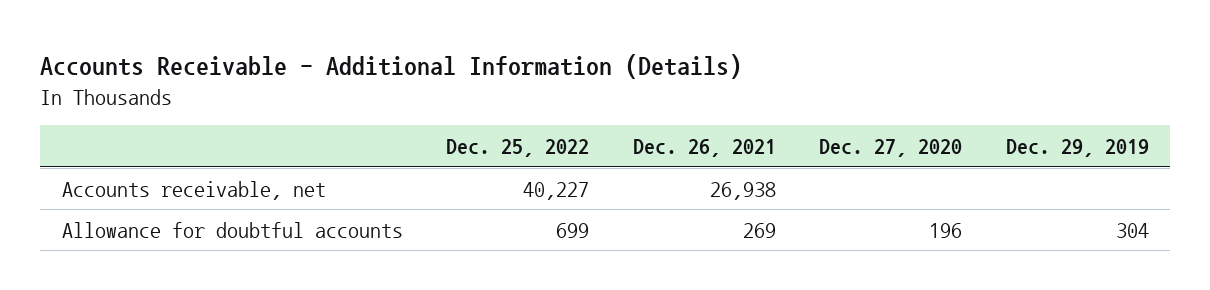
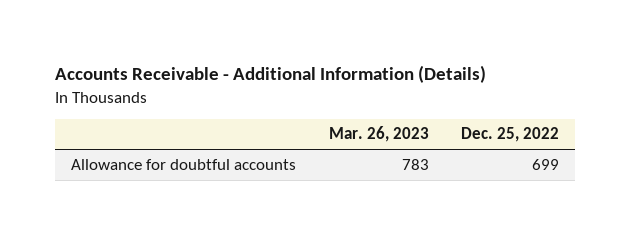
- | Dec. 25, 2022 | Dec. 26, 2021 | Dec. 27, 2020 | Dec. 29, 2019
+ | Mar. 26, 2023 | Dec. 25, 2022
- Accounts receivable, net | 40,227 | 26,938 | |

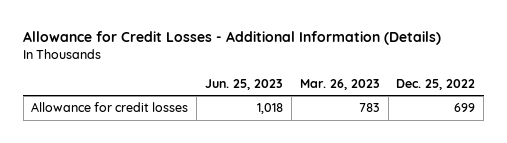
- Accounts Receivable - Additional Information (Details)
+ Allowance for Credit Losses - Additional Information (Details)
- | Mar. 26, 2023 | Dec. 25, 2022
+ | Jun. 25, 2023 | Mar. 26, 2023 | Dec. 25, 2022
- Allowance for doubtful accounts | 783 | 699
+ Allowance for credit losses | 1,018 | 783 | 699

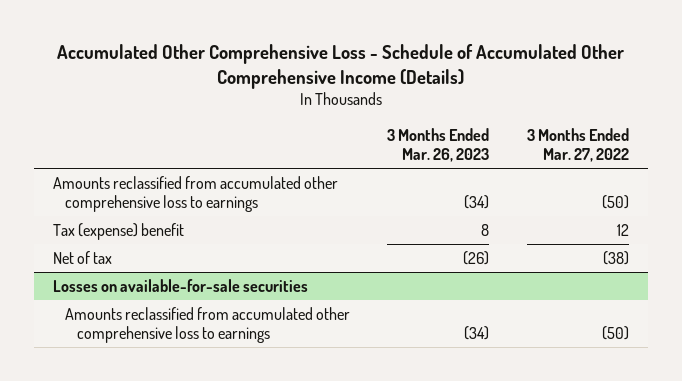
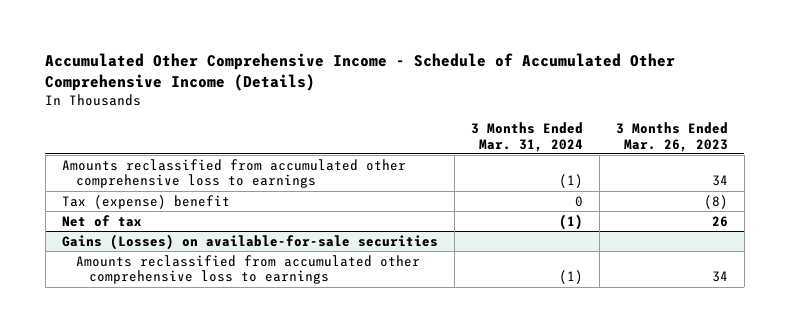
- Accumulated Other Comprehensive Loss - Schedule of Accumulated Other Comprehensive Income (Details)
+ Accumulated Other Comprehensive Income - Schedule of Accumulated Other Comprehensive Income (Details)
- | 3 Months Ended Mar. 26, 2023 | 3 Months Ended Mar. 27, 2022
+ | 3 Months Ended Mar. 31, 2024 | 3 Months Ended Mar. 26, 2023
- Amounts reclassified from accumulated other comprehensive loss to earnings | (34) | (50)
- Tax (expense) benefit | 8 | 12
- Net of tax | (26) | (38)
- Losses on available-for-sale securities
- Amounts reclassified from accumulated other comprehensive loss to earnings | (34) | (50)
+ Amounts reclassified from accumulated other comprehensive loss to earnings | (1) | 34
+ Tax (expense) benefit | 0 | (8)
+ Net of tax | (1) | 26
+ Gains (Losses) on available-for-sale securities
+ Amounts reclassified from accumulated other comprehensive loss to earnings | (1) | 34

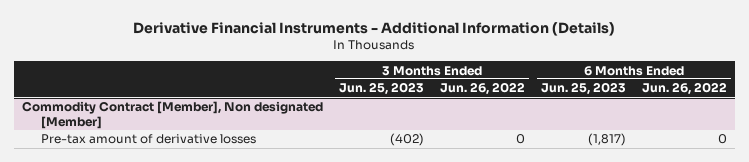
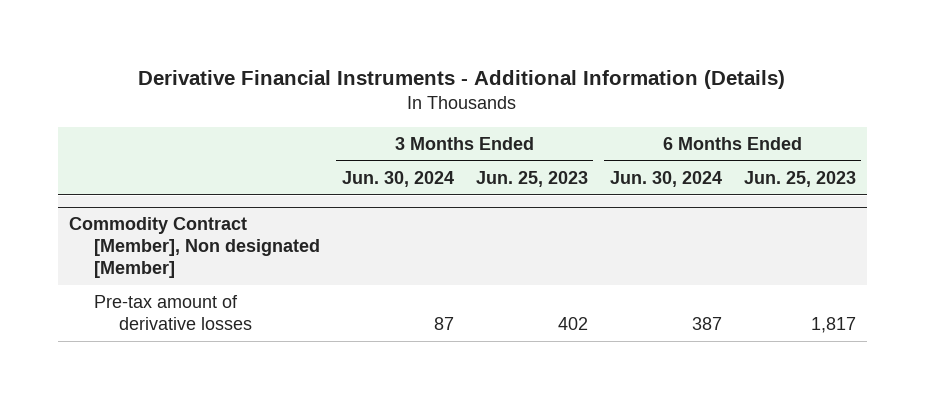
- | 3 Months Ended Jun. 25, 2023 | 3 Months Ended Jun. 26, 2022 | 6 Months Ended Jun. 25, 2023 | 6 Months Ended Jun. 26, 2022
+ | 3 Months Ended Jun. 30, 2024 | 3 Months Ended Jun. 25, 2023 | 6 Months Ended Jun. 30, 2024 | 6 Months Ended Jun. 25, 2023
@ Commodity Contract [Member], Non designated [Member]
- Pre-tax amount of derivative losses | (402) | 0 | (1,817) | 0
+ Pre-tax amount of derivative losses | 87 | 402 | 387 | 1,817

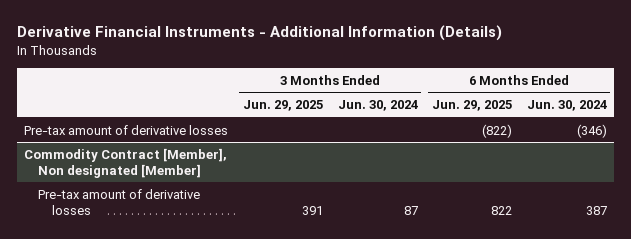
- | 3 Months Ended Jun. 30, 2024 | 3 Months Ended Jun. 25, 2023 | 6 Months Ended Jun. 30, 2024 | 6 Months Ended Jun. 25, 2023
+ | 3 Months Ended Jun. 29, 2025 | 3 Months Ended Jun. 30, 2024 | 6 Months Ended Jun. 29, 2025 | 6 Months Ended Jun. 30, 2024
+ Pre-tax amount of derivative losses | | | (822) | (346)

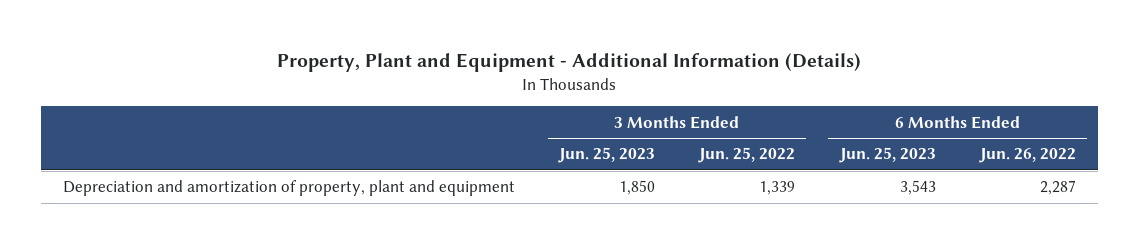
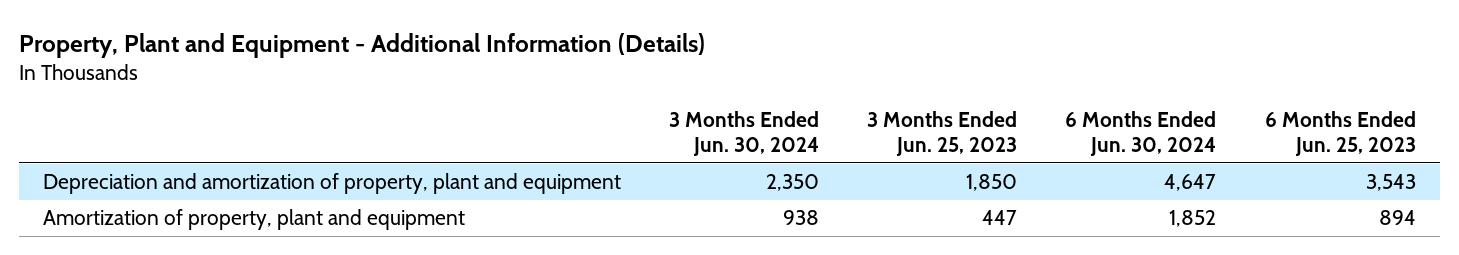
- | 3 Months Ended Jun. 25, 2023 | 3 Months Ended Jun. 25, 2022 | 6 Months Ended Jun. 25, 2023 | 6 Months Ended Jun. 26, 2022
+ | 3 Months Ended Jun. 30, 2024 | 3 Months Ended Jun. 25, 2023 | 6 Months Ended Jun. 30, 2024 | 6 Months Ended Jun. 25, 2023
+ Amortization of property, plant and equipment | 938 | 447 | 1,852 | 894

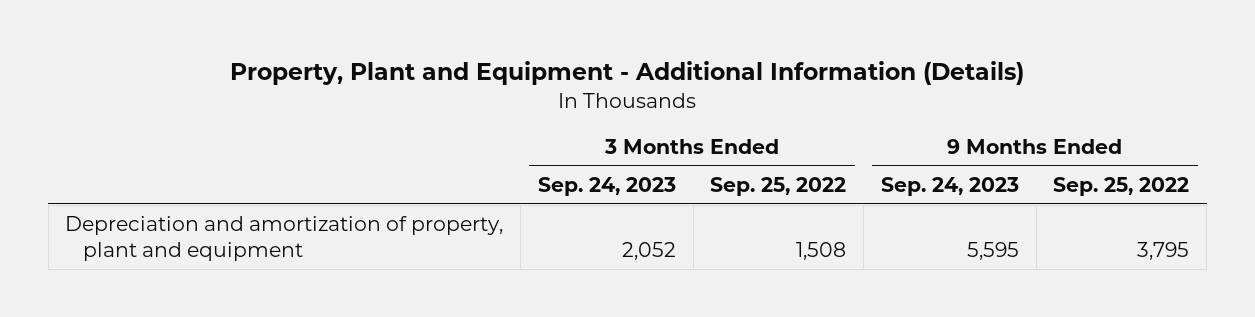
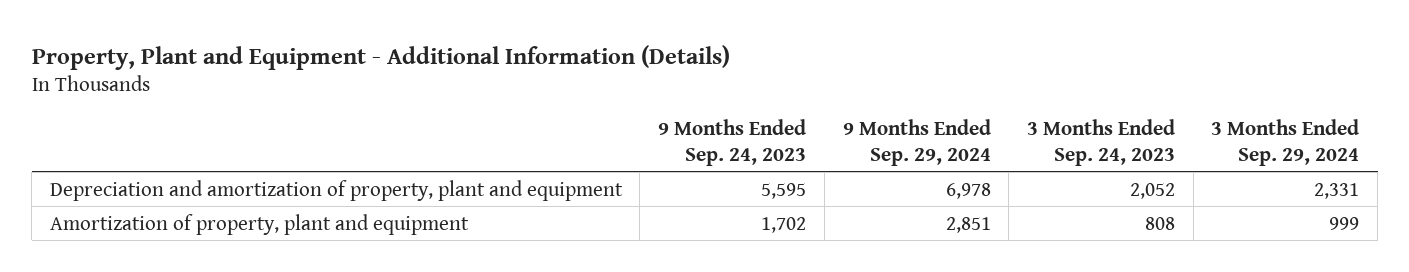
- | 3 Months Ended Sep. 24, 2023 | 3 Months Ended Sep. 25, 2022 | 9 Months Ended Sep. 24, 2023 | 9 Months Ended Sep. 25, 2022
+ | 9 Months Ended Sep. 24, 2023 | 9 Months Ended Sep. 29, 2024 | 3 Months Ended Sep. 24, 2023 | 3 Months Ended Sep. 29, 2024
+ Amortization of property, plant and equipment | 1,702 | 2,851 | 808 | 999

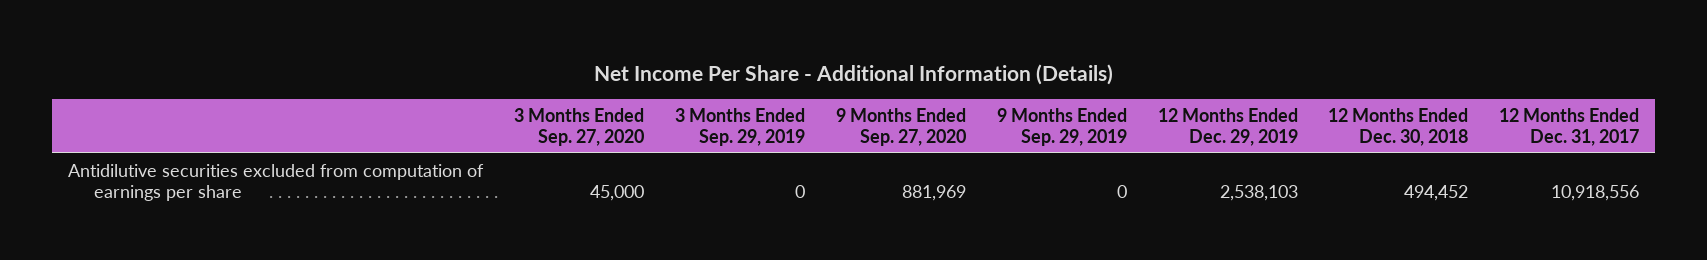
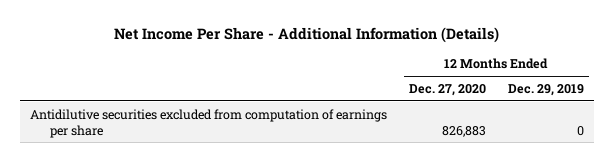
- | 3 Months Ended Sep. 27, 2020 | 3 Months Ended Sep. 29, 2019 | 9 Months Ended Sep. 27, 2020 | 9 Months Ended Sep. 29, 2019 | 12 Months Ended Dec. 29, 2019 | 12 Months Ended Dec. 30, 2018 | 12 Months Ended Dec. 31, 2017
+ | 12 Months Ended Dec. 27, 2020 | 12 Months Ended Dec. 29, 2019
- Antidilutive securities excluded from computation of earnings per share | 45,000 | 0 | 881,969 | 0 | 2,538,103 | 494,452 | 10,918,556
+ Antidilutive securities excluded from computation of earnings per share | 826,883 | 0

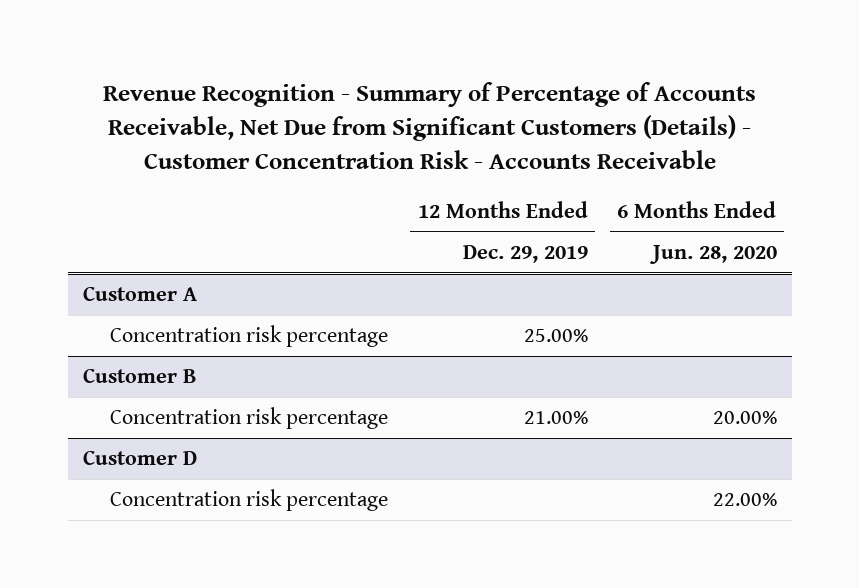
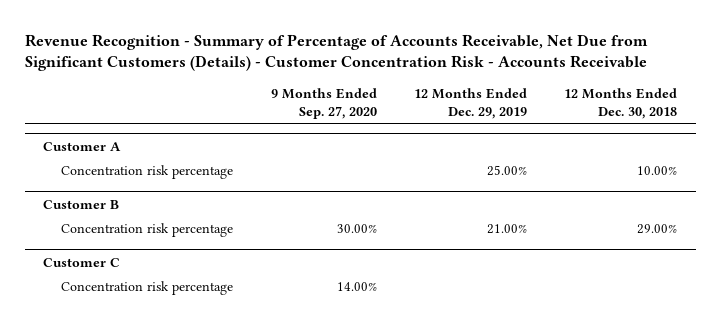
- | 12 Months Ended Dec. 29, 2019 | 6 Months Ended Jun. 28, 2020
+ | 9 Months Ended Sep. 27, 2020 | 12 Months Ended Dec. 29, 2019 | 12 Months Ended Dec. 30, 2018
- Customer D
+ Customer C

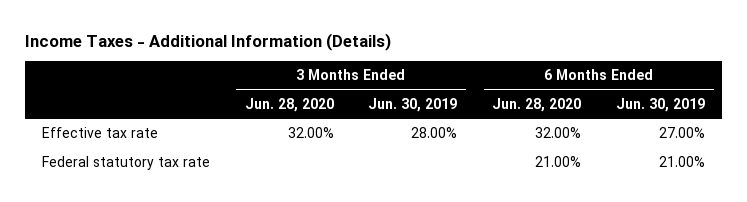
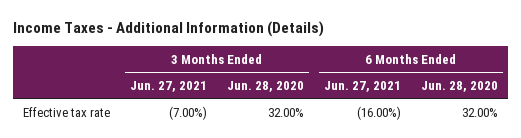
- | 3 Months Ended Jun. 28, 2020 | 3 Months Ended Jun. 30, 2019 | 6 Months Ended Jun. 28, 2020 | 6 Months Ended Jun. 30, 2019
+ | 3 Months Ended Jun. 27, 2021 | 3 Months Ended Jun. 28, 2020 | 6 Months Ended Jun. 27, 2021 | 6 Months Ended Jun. 28, 2020
- Federal statutory tax rate | | | 21.00% | 21.00%

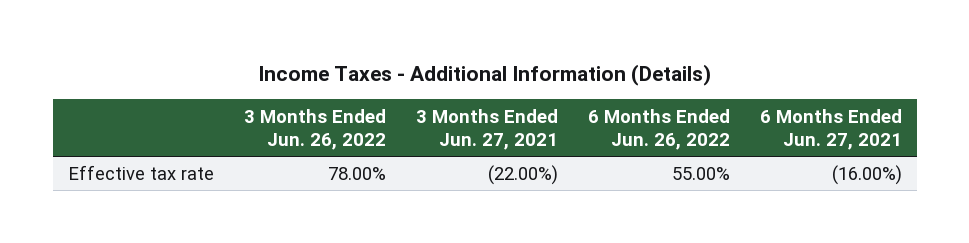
- | 3 Months Ended Jun. 27, 2021 | 3 Months Ended Jun. 28, 2020 | 6 Months Ended Jun. 27, 2021 | 6 Months Ended Jun. 28, 2020
+ | 3 Months Ended Jun. 26, 2022 | 3 Months Ended Jun. 27, 2021 | 6 Months Ended Jun. 26, 2022 | 6 Months Ended Jun. 27, 2021
- Effective tax rate | (7.00%) | 32.00% | (16.00%) | 32.00%
+ Effective tax rate | 78.00% | (22.00%) | 55.00% | (16.00%)

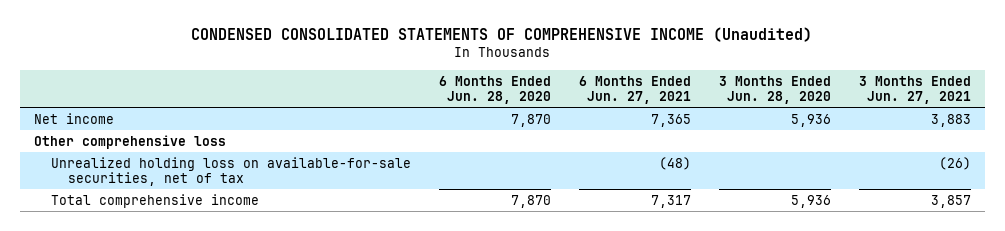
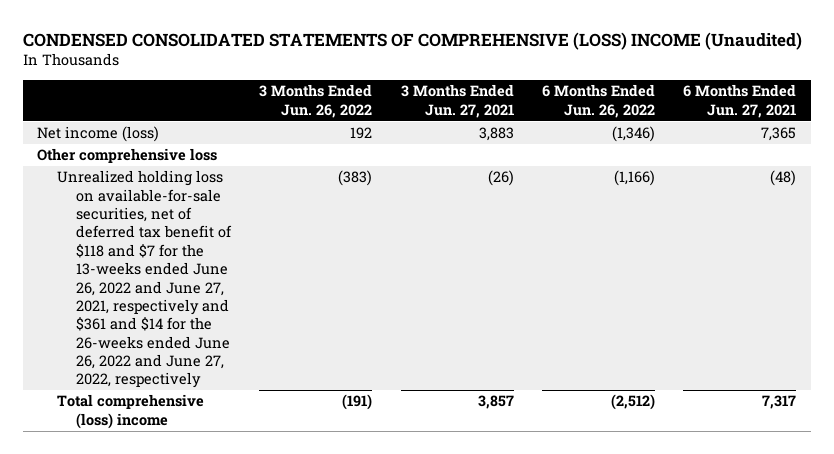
- CONDENSED CONSOLIDATED STATEMENTS OF COMPREHENSIVE INCOME (Unaudited)
+ CONDENSED CONSOLIDATED STATEMENTS OF COMPREHENSIVE (LOSS) INCOME (Unaudited)
- | 6 Months Ended Jun. 28, 2020 | 6 Months Ended Jun. 27, 2021 | 3 Months Ended Jun. 28, 2020 | 3 Months Ended Jun. 27, 2021
+ | 3 Months Ended Jun. 26, 2022 | 3 Months Ended Jun. 27, 2021 | 6 Months Ended Jun. 26, 2022 | 6 Months Ended Jun. 27, 2021
- Net income | 7,870 | 7,365 | 5,936 | 3,883
+ Net income (loss) | 192 | 3,883 | (1,346) | 7,365
- Unrealized holding loss on available-for-sale securities, net of tax | | (48) | | (26)
- Total comprehensive income | 7,870 | 7,317 | 5,936 | 3,857
+ Unrealized holding loss on available-for-sale securities, net of deferred tax benefit of $118 and $7 for the 13-weeks ended June 26, 2022 and June 27, 2021, respectively and $361 and $14 for the 26-weeks ended June 26, 2022 and June 27, 2022, respectively | (383) | (26) | (1,166) | (48)
+ Total comprehensive (loss) income | (191) | 3,857 | (2,512) | 7,317

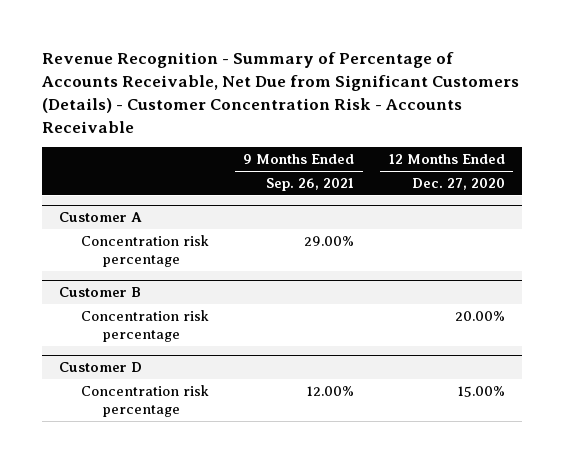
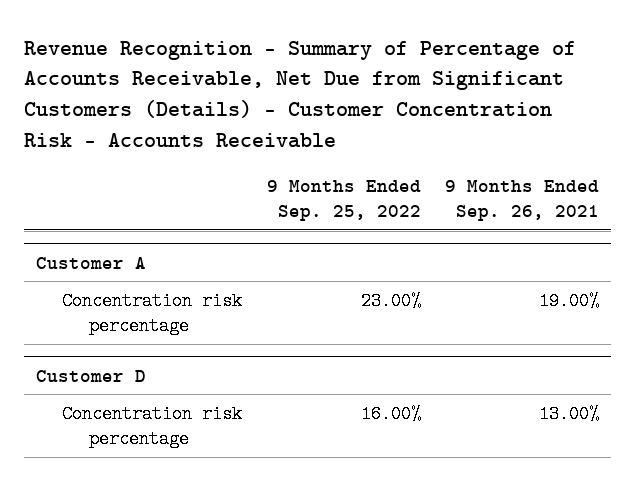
- | 9 Months Ended Sep. 26, 2021 | 12 Months Ended Dec. 27, 2020
+ | 9 Months Ended Sep. 25, 2022 | 9 Months Ended Sep. 26, 2021
@ Customer A
- Concentration risk percentage | 29.00% |
- Customer B
- Concentration risk percentage | | 20.00%
@ Customer A
+ Concentration risk percentage | 23.00% | 19.00%
@ Customer D
- Concentration risk percentage | 12.00% | 15.00%
+ Concentration risk percentage | 16.00% | 13.00%

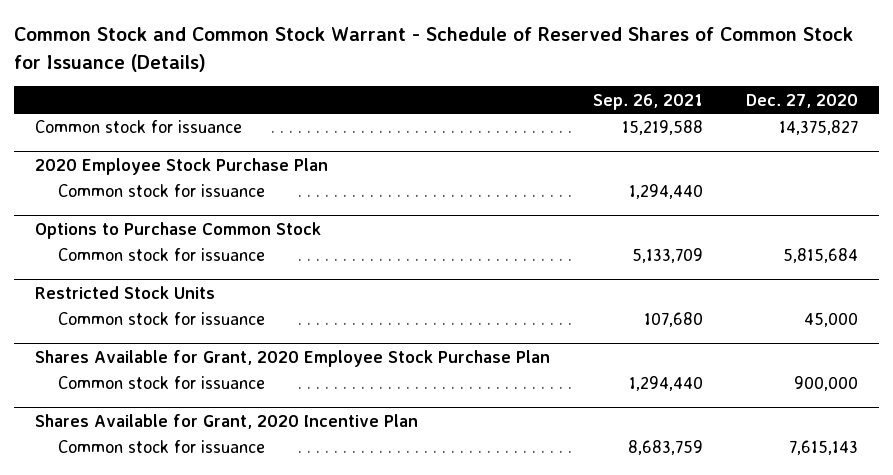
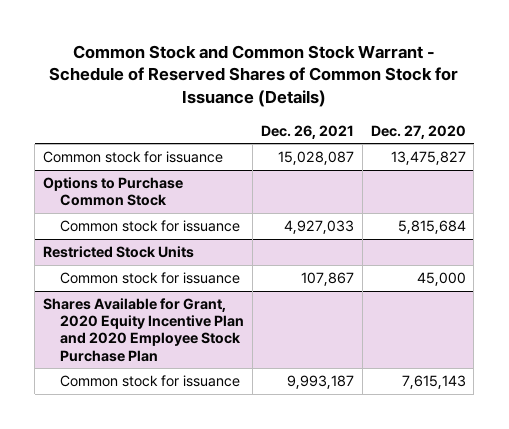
- | Sep. 26, 2021 | Dec. 27, 2020
+ | Dec. 26, 2021 | Dec. 27, 2020
- Common stock for issuance | 15,219,588 | 14,375,827
- 2020 Employee Stock Purchase Plan
- Common stock for issuance | 1,294,440 |
+ Common stock for issuance | 15,028,087 | 13,475,827
- Shares Available for Grant, 2020 Employee Stock Purchase Plan
- Common stock for issuance | 1,294,440 | 900,000
- Shares Available for Grant, 2020 Incentive Plan
+ Shares Available for Grant, 2020 Equity Incentive Plan and 2020 Employee Stock Purchase Plan

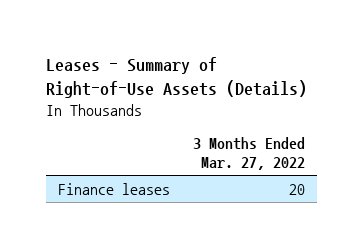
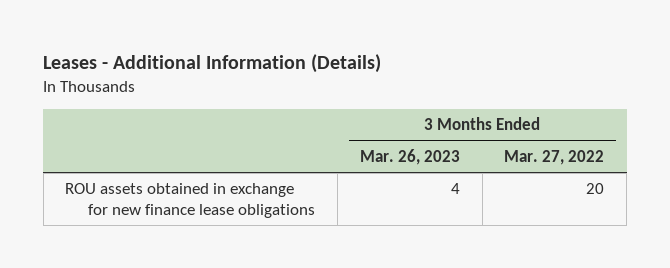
- Leases - Summary of Right-of-Use Assets (Details)
+ Leases - Additional Information (Details)
- | 3 Months Ended Mar. 27, 2022
+ | 3 Months Ended Mar. 26, 2023 | 3 Months Ended Mar. 27, 2022
- Finance leases | 20
+ ROU assets obtained in exchange for new finance lease obligations | 4 | 20

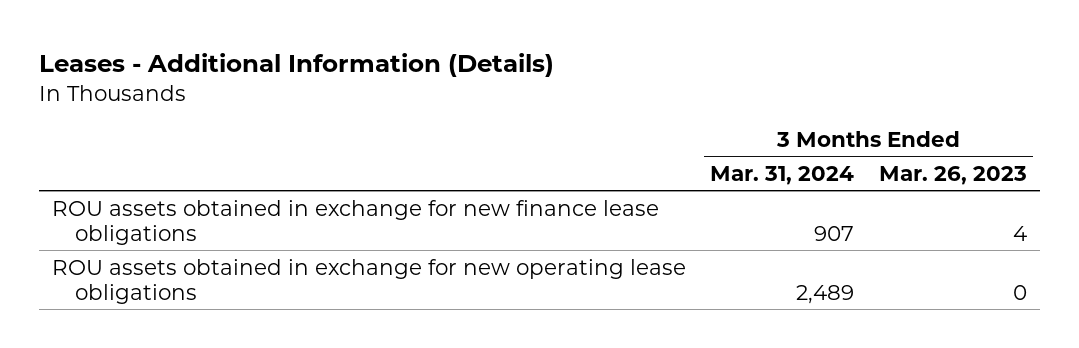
- | 3 Months Ended Mar. 26, 2023 | 3 Months Ended Mar. 27, 2022
+ | 3 Months Ended Mar. 31, 2024 | 3 Months Ended Mar. 26, 2023
+ ROU assets obtained in exchange for new operating lease obligations | 2,489 | 0

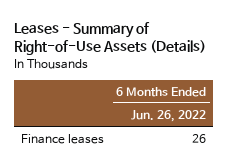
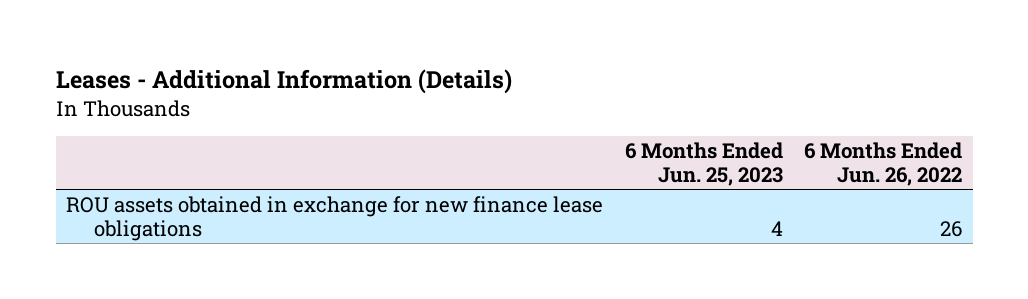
- Leases - Summary of Right-of-Use Assets (Details)
+ Leases - Additional Information (Details)
- | 6 Months Ended Jun. 26, 2022
+ | 6 Months Ended Jun. 25, 2023 | 6 Months Ended Jun. 26, 2022
- Finance leases | 26
+ ROU assets obtained in exchange for new finance lease obligations | 4 | 26

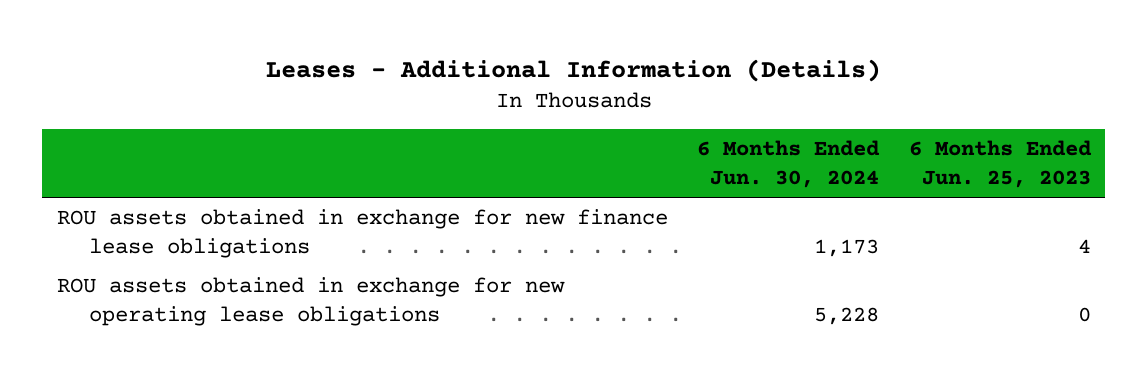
- | 6 Months Ended Jun. 25, 2023 | 6 Months Ended Jun. 26, 2022
+ | 6 Months Ended Jun. 30, 2024 | 6 Months Ended Jun. 25, 2023
+ ROU assets obtained in exchange for new operating lease obligations | 5,228 | 0

